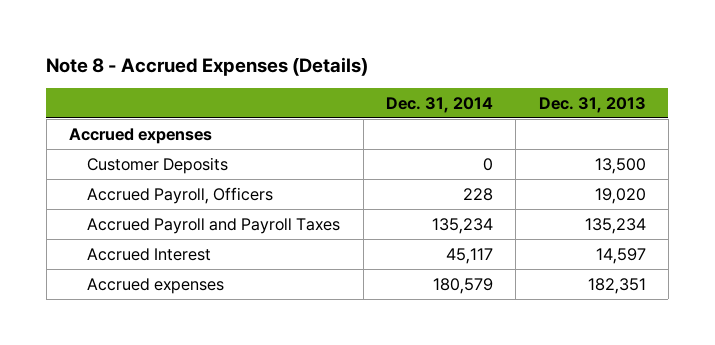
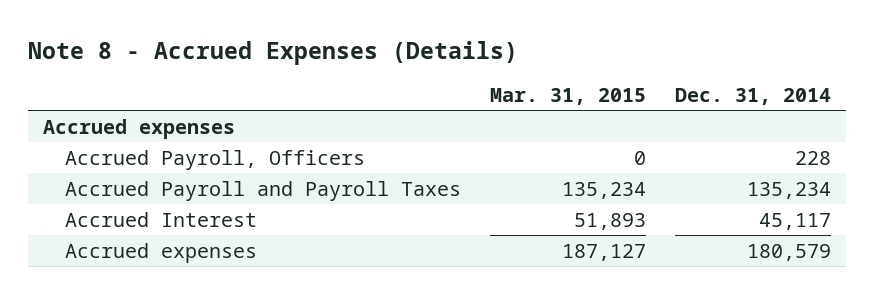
- | Dec. 31, 2014 | Dec. 31, 2013
+ | Mar. 31, 2015 | Dec. 31, 2014
- Customer Deposits | 0 | 13,500

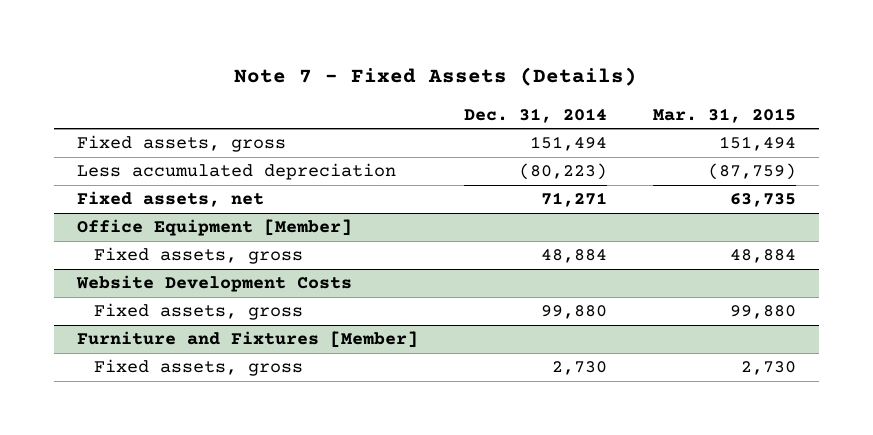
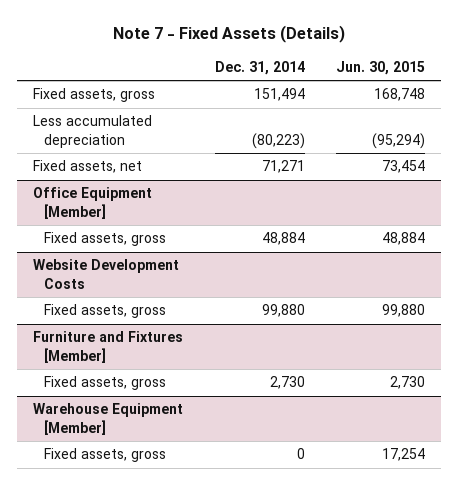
- | Dec. 31, 2014 | Mar. 31, 2015
+ | Dec. 31, 2014 | Jun. 30, 2015
+ Warehouse Equipment [Member]
+ Fixed assets, gross | 0 | 17,254

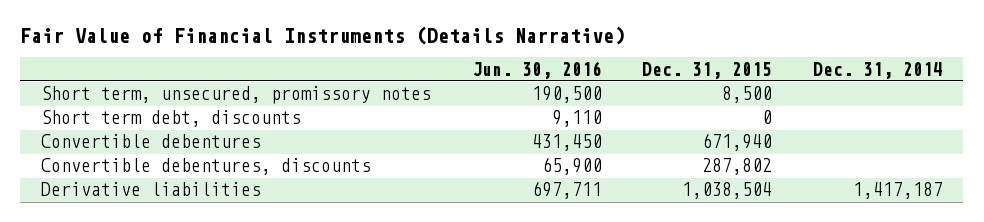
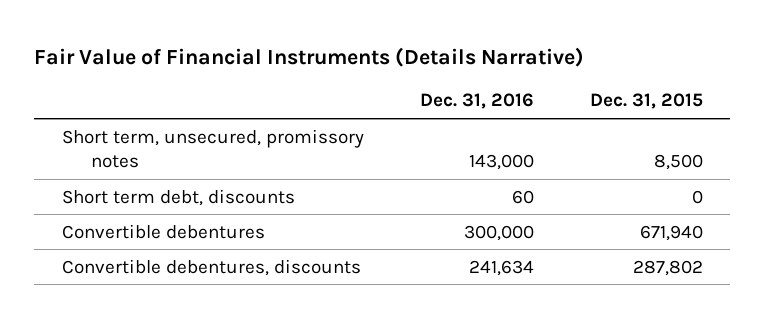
- | Jun. 30, 2016 | Dec. 31, 2015 | Dec. 31, 2014
+ | Dec. 31, 2016 | Dec. 31, 2015
- Derivative liabilities | 697,711 | 1,038,504 | 1,417,187

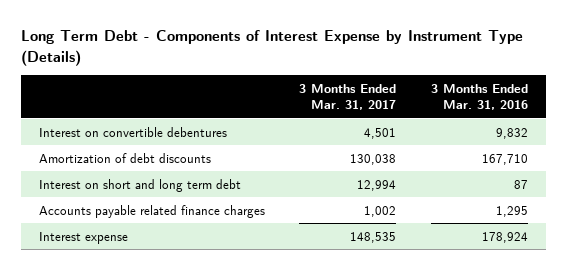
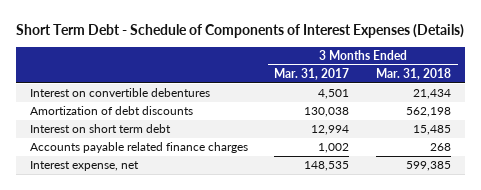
- Long Term Debt - Components of Interest Expense by Instrument Type (Details)
+ Short Term Debt - Schedule of Components of Interest Expenses (Details)
- | 3 Months Ended Mar. 31, 2017 | 3 Months Ended Mar. 31, 2016
+ | 3 Months Ended Mar. 31, 2017 | 3 Months Ended Mar. 31, 2018
- Interest on short and long term debt | 12,994 | 87
+ Interest on short term debt | 12,994 | 15,485
- Interest expense | 148,535 | 178,924
+ Interest expense, net | 148,535 | 599,385

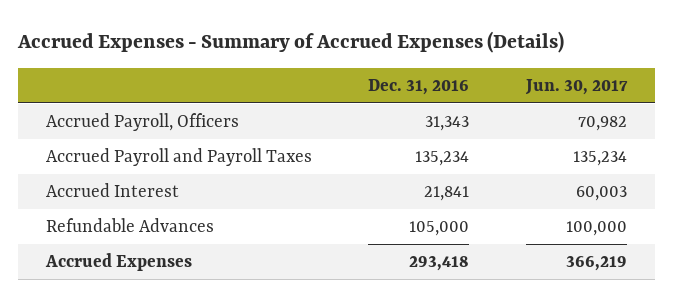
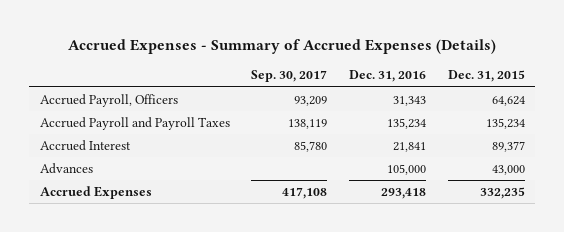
- | Dec. 31, 2016 | Jun. 30, 2017
+ | Sep. 30, 2017 | Dec. 31, 2016 | Dec. 31, 2015
- Refundable Advances | 105,000 | 100,000
+ Advances | | 105,000 | 43,000

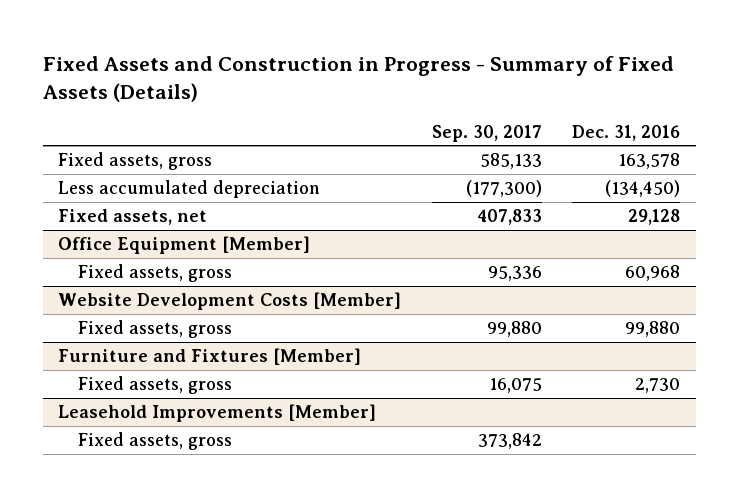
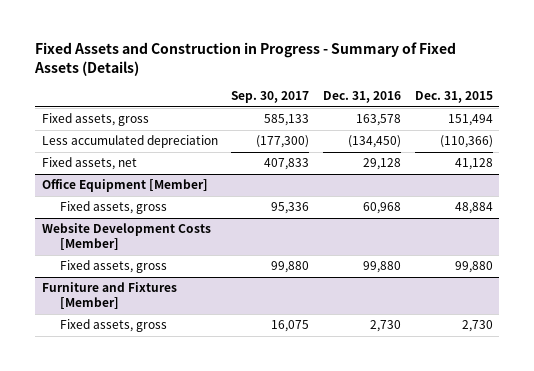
- | Sep. 30, 2017 | Dec. 31, 2016
+ | Sep. 30, 2017 | Dec. 31, 2016 | Dec. 31, 2015
- Leasehold Improvements [Member]
- Fixed assets, gross | 373,842 |

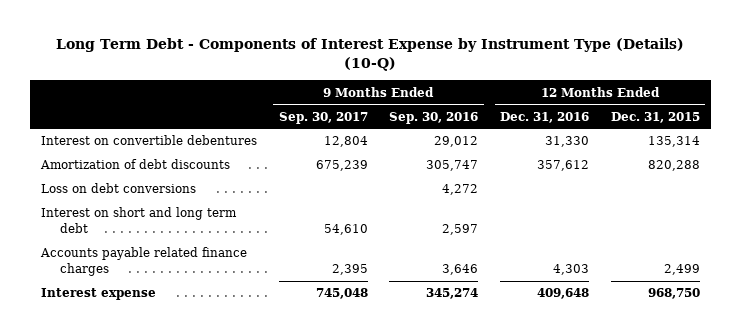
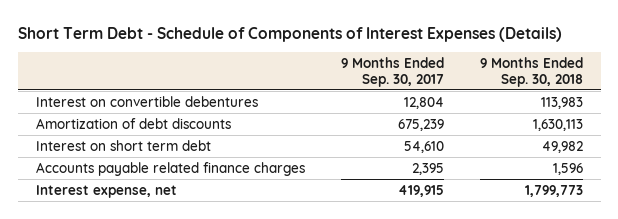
- Long Term Debt - Components of Interest Expense by Instrument Type (Details) (10-Q)
+ Short Term Debt - Schedule of Components of Interest Expenses (Details)
- | 9 Months Ended Sep. 30, 2017 | 9 Months Ended Sep. 30, 2016 | 12 Months Ended Dec. 31, 2016 | 12 Months Ended Dec. 31, 2015
+ | 9 Months Ended Sep. 30, 2017 | 9 Months Ended Sep. 30, 2018
- Loss on debt conversions | | 4,272 | |
- Interest on short and long term debt | 54,610 | 2,597 | |
+ Interest on short term debt | 54,610 | 49,982
- Interest expense | 745,048 | 345,274 | 409,648 | 968,750
+ Interest expense, net | 419,915 | 1,799,773

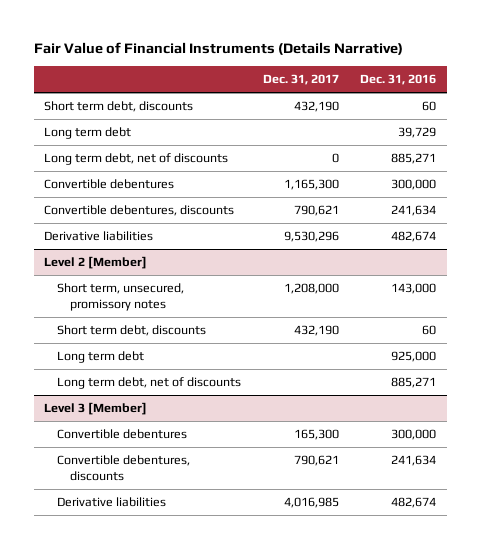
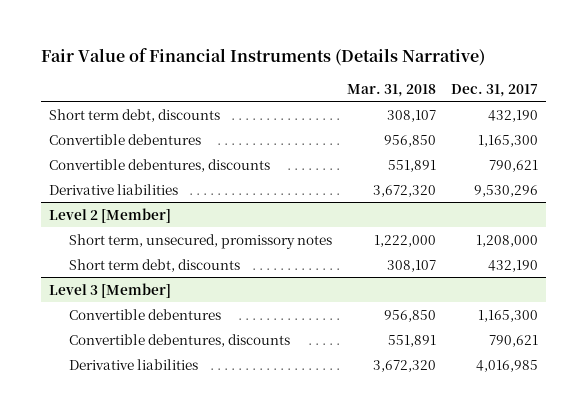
- | Dec. 31, 2017 | Dec. 31, 2016
+ | Mar. 31, 2018 | Dec. 31, 2017
- Long term debt | | 39,729
- Long term debt, net of discounts | 0 | 885,271
@ Level 2 [Member]
- Long term debt | | 925,000
- Long term debt, net of discounts | | 885,271
@ Level 3 [Member]
- Convertible debentures | 165,300 | 300,000
+ Convertible debentures | 956,850 | 1,165,300

